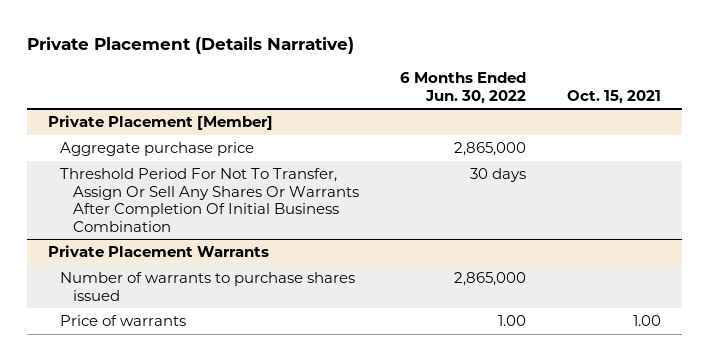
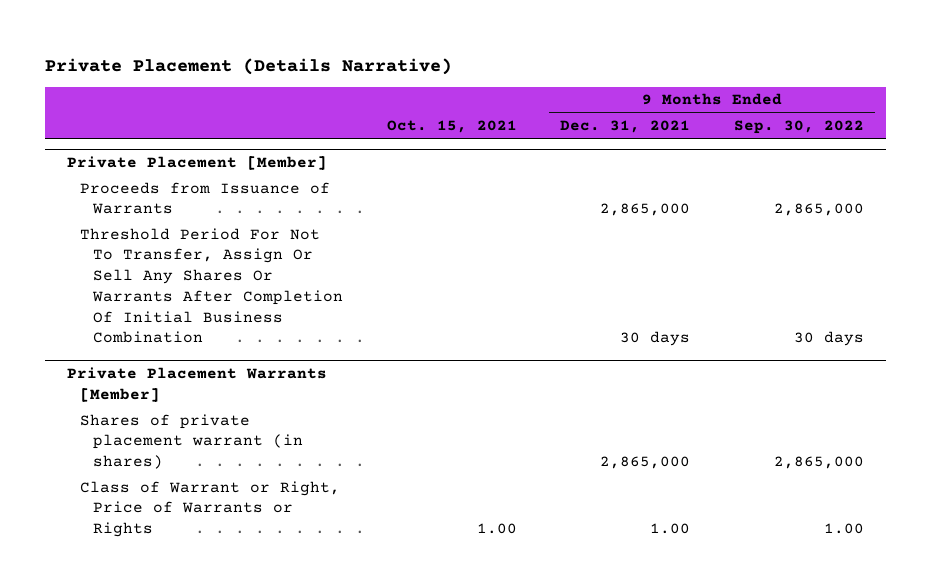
- | 6 Months Ended Jun. 30, 2022 | Oct. 15, 2021
+ | Oct. 15, 2021 | 9 Months Ended Dec. 31, 2021 | 9 Months Ended Sep. 30, 2022
@ Private Placement [Member]
- Aggregate purchase price | 2,865,000 |
+ Proceeds from Issuance of Warrants | | 2,865,000 | 2,865,000
- Private Placement Warrants
- Number of warrants to purchase shares issued | 2,865,000 |
- Price of warrants | 1.00 | 1.00
+ Private Placement Warrants [Member]
+ Shares of private placement warrant (in shares) | | 2,865,000 | 2,865,000
+ Class of Warrant or Right, Price of Warrants or Rights | 1.00 | 1.00 | 1.00

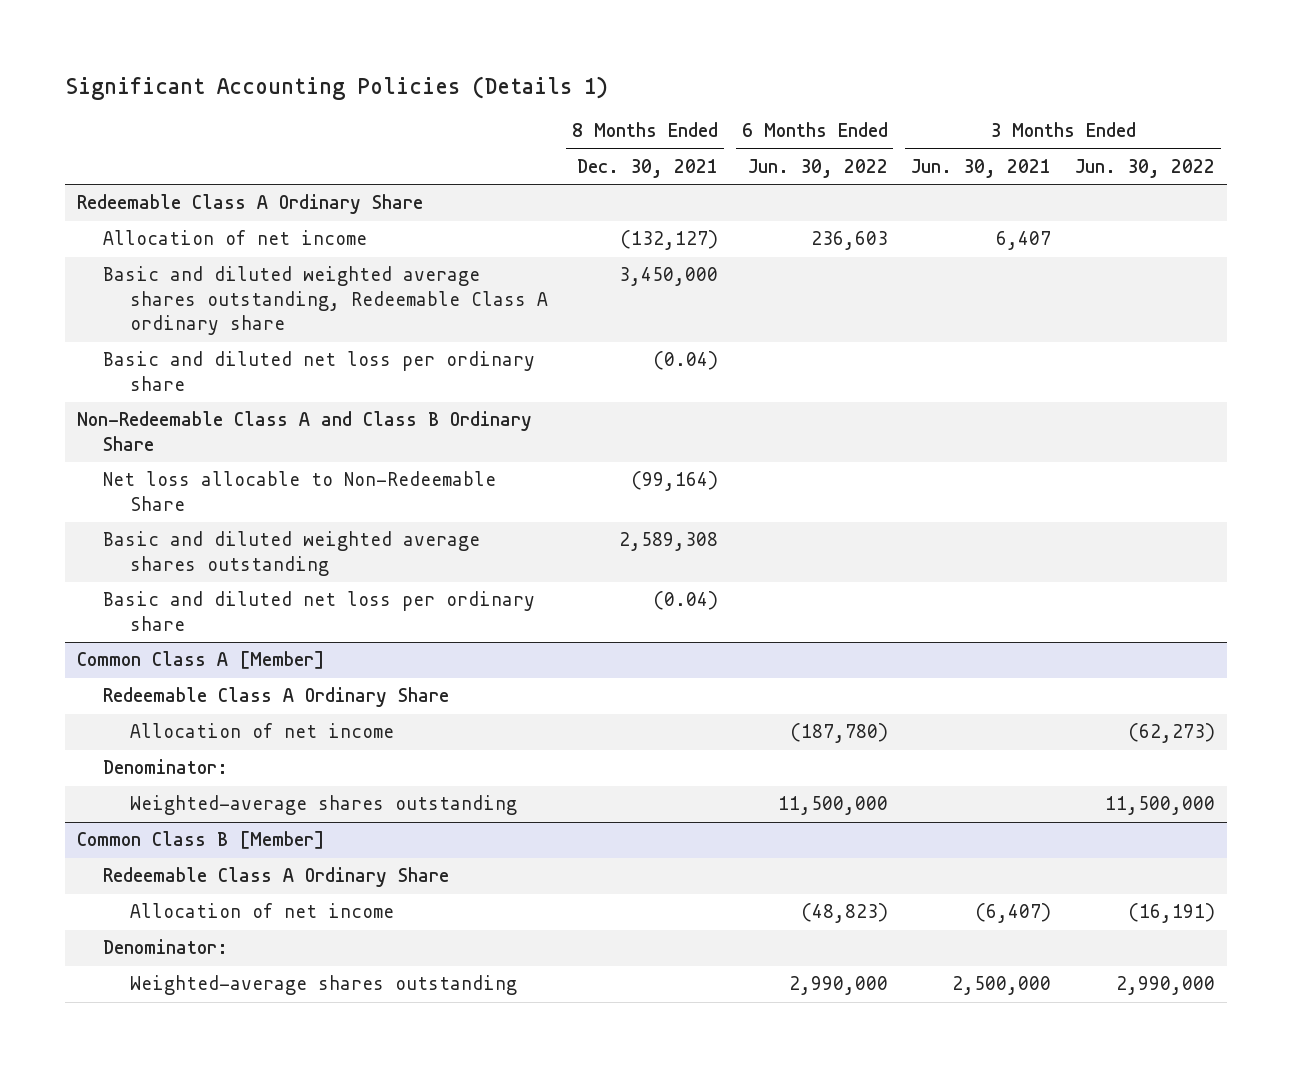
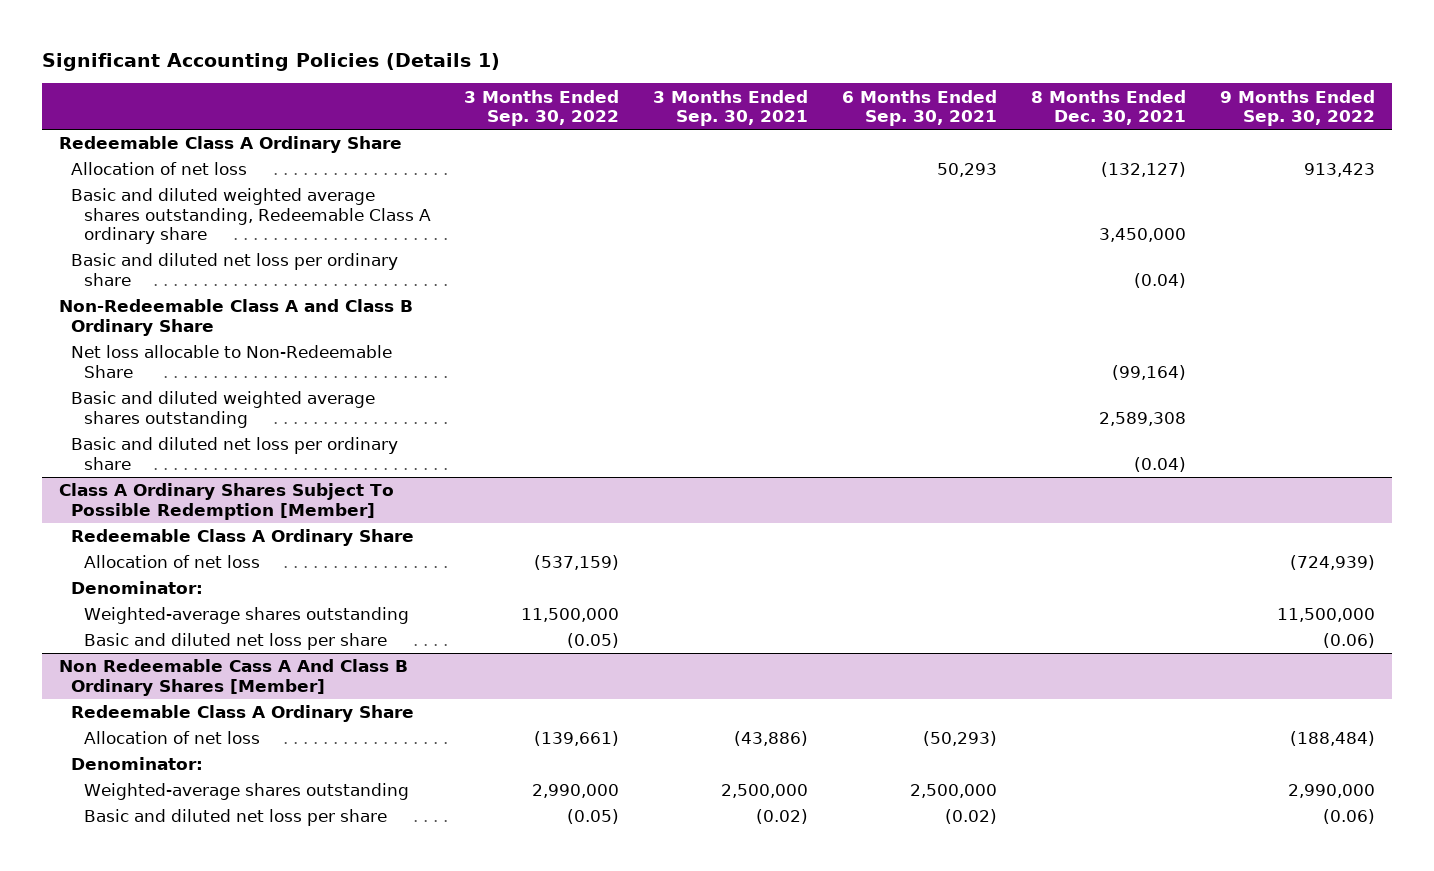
- | 8 Months Ended Dec. 30, 2021 | 6 Months Ended Jun. 30, 2022 | 3 Months Ended Jun. 30, 2021 | 3 Months Ended Jun. 30, 2022
+ | 3 Months Ended Sep. 30, 2022 | 3 Months Ended Sep. 30, 2021 | 6 Months Ended Sep. 30, 2021 | 8 Months Ended Dec. 30, 2021 | 9 Months Ended Sep. 30, 2022
- Allocation of net income | (132,127) | 236,603 | 6,407 |
+ Allocation of net loss | | | 50,293 | (132,127) | 913,423
- Common Class A [Member]
- Redeemable Class A Ordinary Share
- Allocation of net income | | (187,780) | | (62,273)
- Denominator:
- Weighted-average shares outstanding | | 11,500,000 | | 11,500,000
- Common Class B [Member]
- Redeemable Class A Ordinary Share
- Allocation of net income | | (48,823) | (6,407) | (16,191)
- Denominator:
- Weighted-average shares outstanding | | 2,990,000 | 2,500,000 | 2,990,000
+ Class A Ordinary Shares Subject To Possible Redemption [Member]
+ Redeemable Class A Ordinary Share
+ Allocation of net loss | (537,159) | | | | (724,939)
+ Denominator:
+ Weighted-average shares outstanding | 11,500,000 | | | | 11,500,000
+ Basic and diluted net loss per share | (0.05) | | | | (0.06)
+ Non Redeemable Cass A And Class B Ordinary Shares [Member]
+ Redeemable Class A Ordinary Share
+ Allocation of net loss | (139,661) | (43,886) | (50,293) | | (188,484)
+ Denominator:
+ Weighted-average shares outstanding | 2,990,000 | 2,500,000 | 2,500,000 | | 2,990,000
+ Basic and diluted net loss per share | (0.05) | (0.02) | (0.02) | | (0.06)

